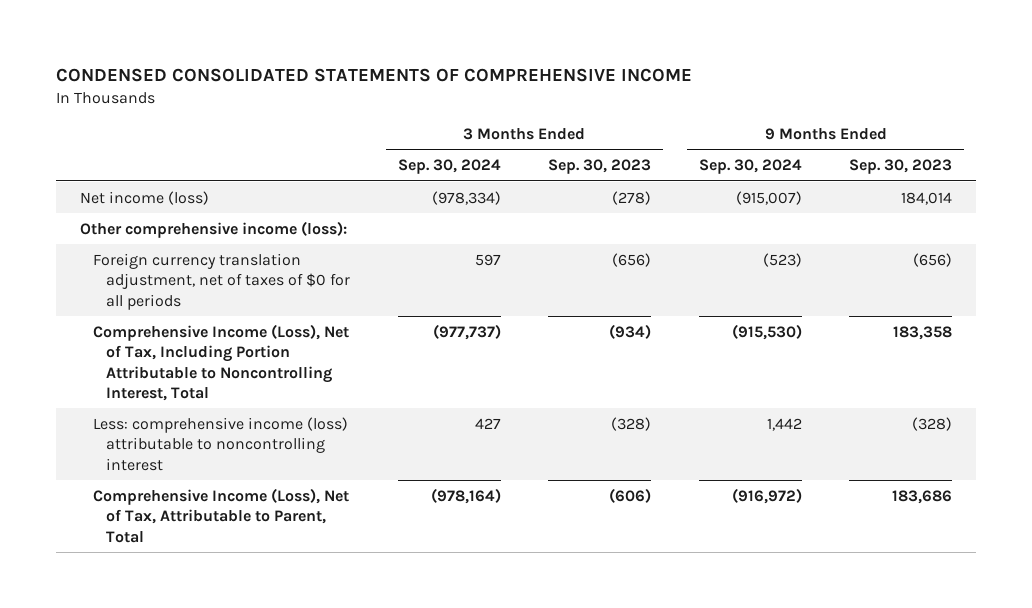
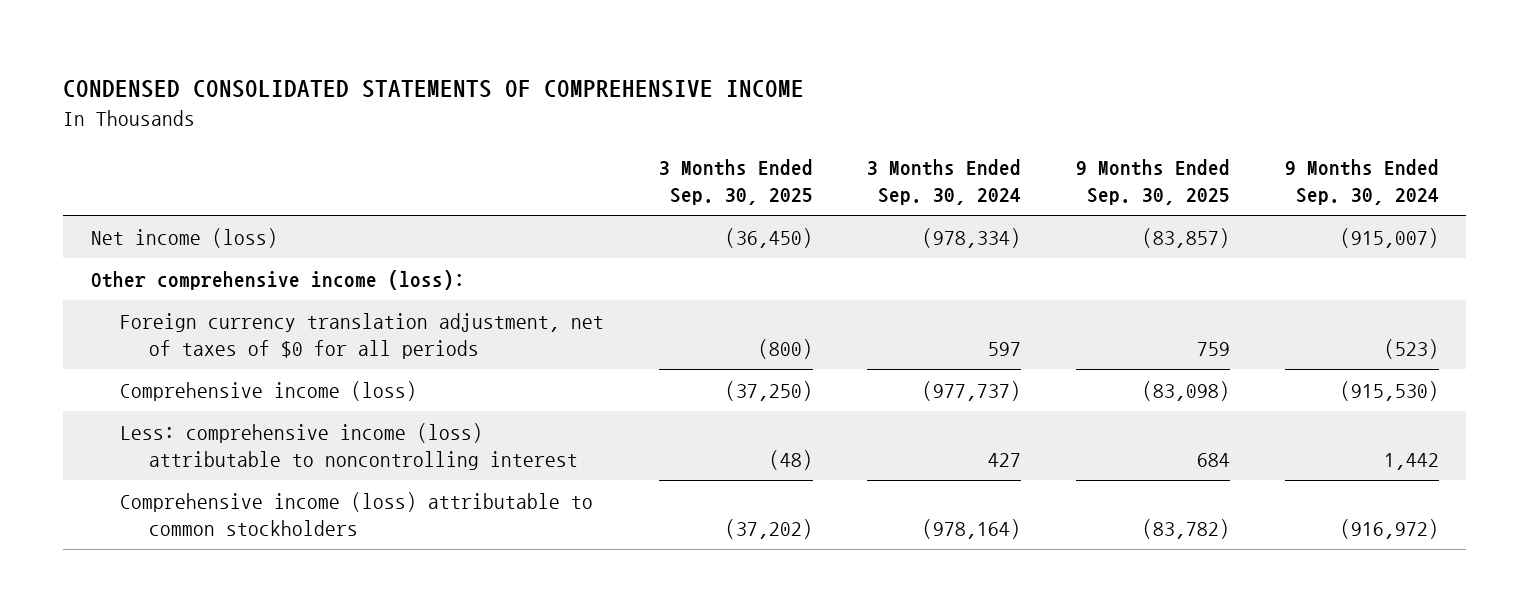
- | 3 Months Ended Sep. 30, 2024 | 3 Months Ended Sep. 30, 2023 | 9 Months Ended Sep. 30, 2024 | 9 Months Ended Sep. 30, 2023
+ | 3 Months Ended Sep. 30, 2025 | 3 Months Ended Sep. 30, 2024 | 9 Months Ended Sep. 30, 2025 | 9 Months Ended Sep. 30, 2024
- Comprehensive Income (Loss), Net of Tax, Including Portion Attributable to Noncontrolling Interest, Total | (977,737) | (934) | (915,530) | 183,358
+ Comprehensive income (loss) | (37,250) | (977,737) | (83,098) | (915,530)
- Comprehensive Income (Loss), Net of Tax, Attributable to Parent, Total | (978,164) | (606) | (916,972) | 183,686
+ Comprehensive income (loss) attributable to common stockholders | (37,202) | (978,164) | (83,782) | (916,972)

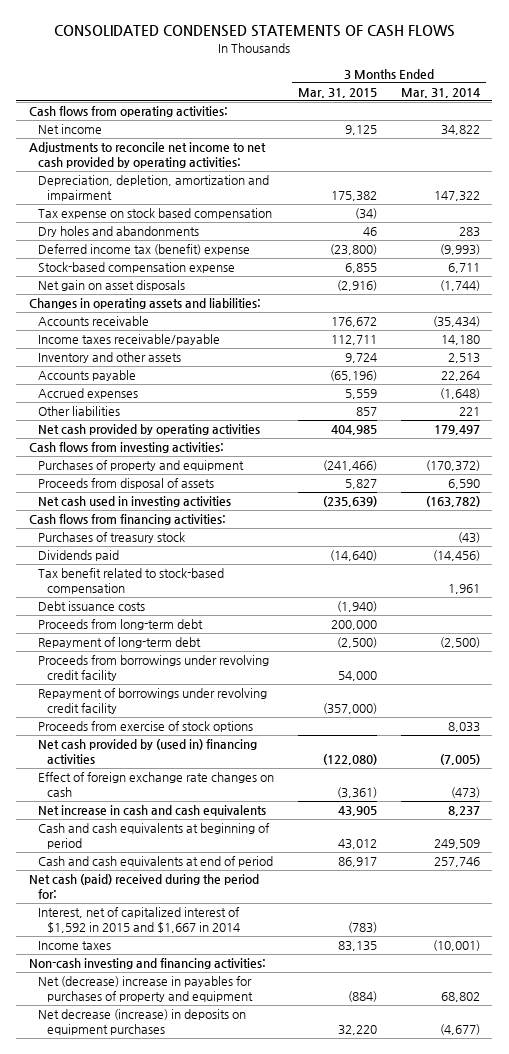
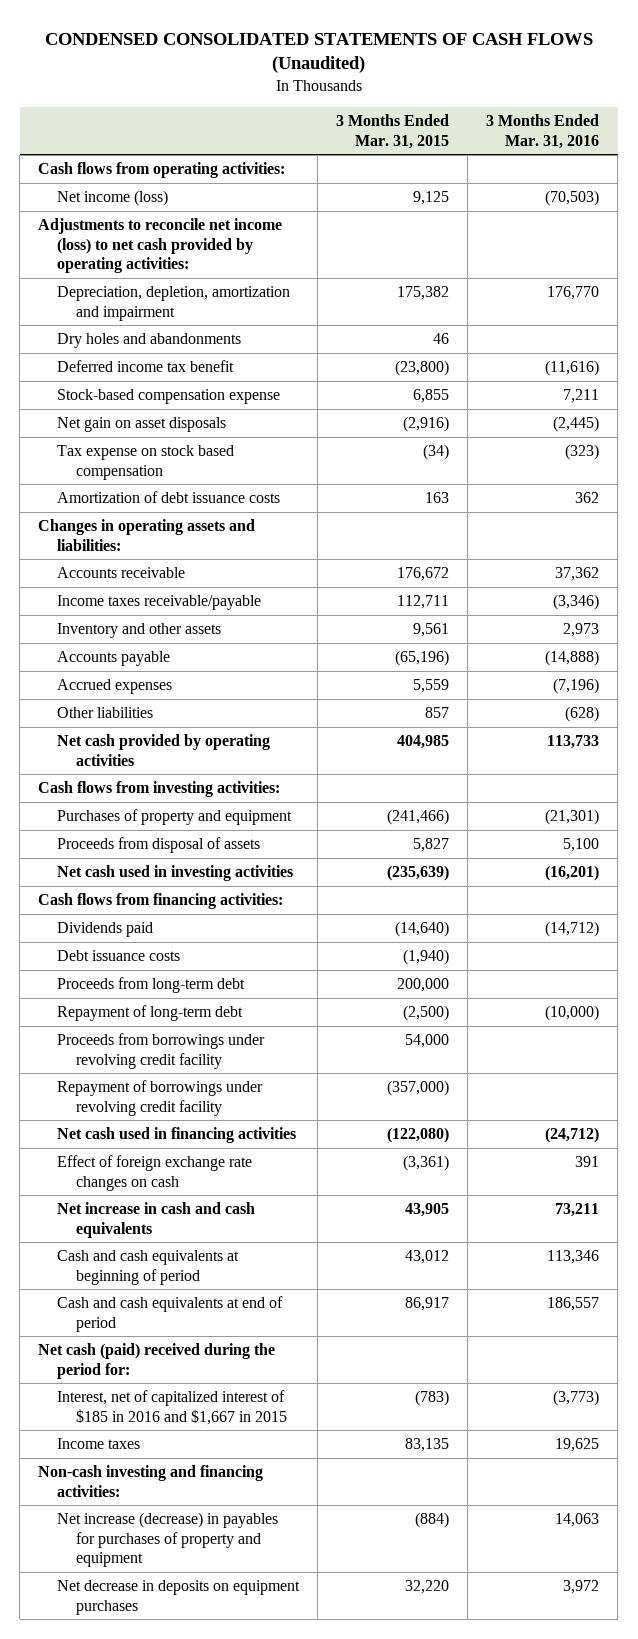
- CONSOLIDATED CONDENSED STATEMENTS OF CASH FLOWS
+ CONDENSED CONSOLIDATED STATEMENTS OF CASH FLOWS (Unaudited)
- | 3 Months Ended Mar. 31, 2015 | 3 Months Ended Mar. 31, 2014
+ | 3 Months Ended Mar. 31, 2015 | 3 Months Ended Mar. 31, 2016
- Net income | 9,125 | 34,822
- Adjustments to reconcile net income to net cash provided by operating activities:
+ Net income (loss) | 9,125 | (70,503)
+ Adjustments to reconcile net income (loss) to net cash provided by operating activities:
- Deferred income tax (benefit) expense | (23,800) | (9,993)
+ Deferred income tax benefit | (23,800) | (11,616)
moved down: Tax expense on stock based compensation | (34) | (323)
+ Amortization of debt issuance costs | 163 | 362
- Inventory and other assets | 9,724 | 2,513
+ Inventory and other assets | 9,561 | 2,973
- Purchases of treasury stock | | (43)
- Tax benefit related to stock-based compensation | | 1,961
- Proceeds from exercise of stock options | | 8,033
- Net cash provided by (used in) financing activities | (122,080) | (7,005)
+ Net cash used in financing activities | (122,080) | (24,712)
- Interest, net of capitalized interest of $1,592 in 2015 and $1,667 in 2014 | (783) |
+ Interest, net of capitalized interest of $185 in 2016 and $1,667 in 2015 | (783) | (3,773)
- Net (decrease) increase in payables for purchases of property and equipment | (884) | 68,802
- Net decrease (increase) in deposits on equipment purchases | 32,220 | (4,677)
+ Net increase (decrease) in payables for purchases of property and equipment | (884) | 14,063
+ Net decrease in deposits on equipment purchases | 32,220 | 3,972

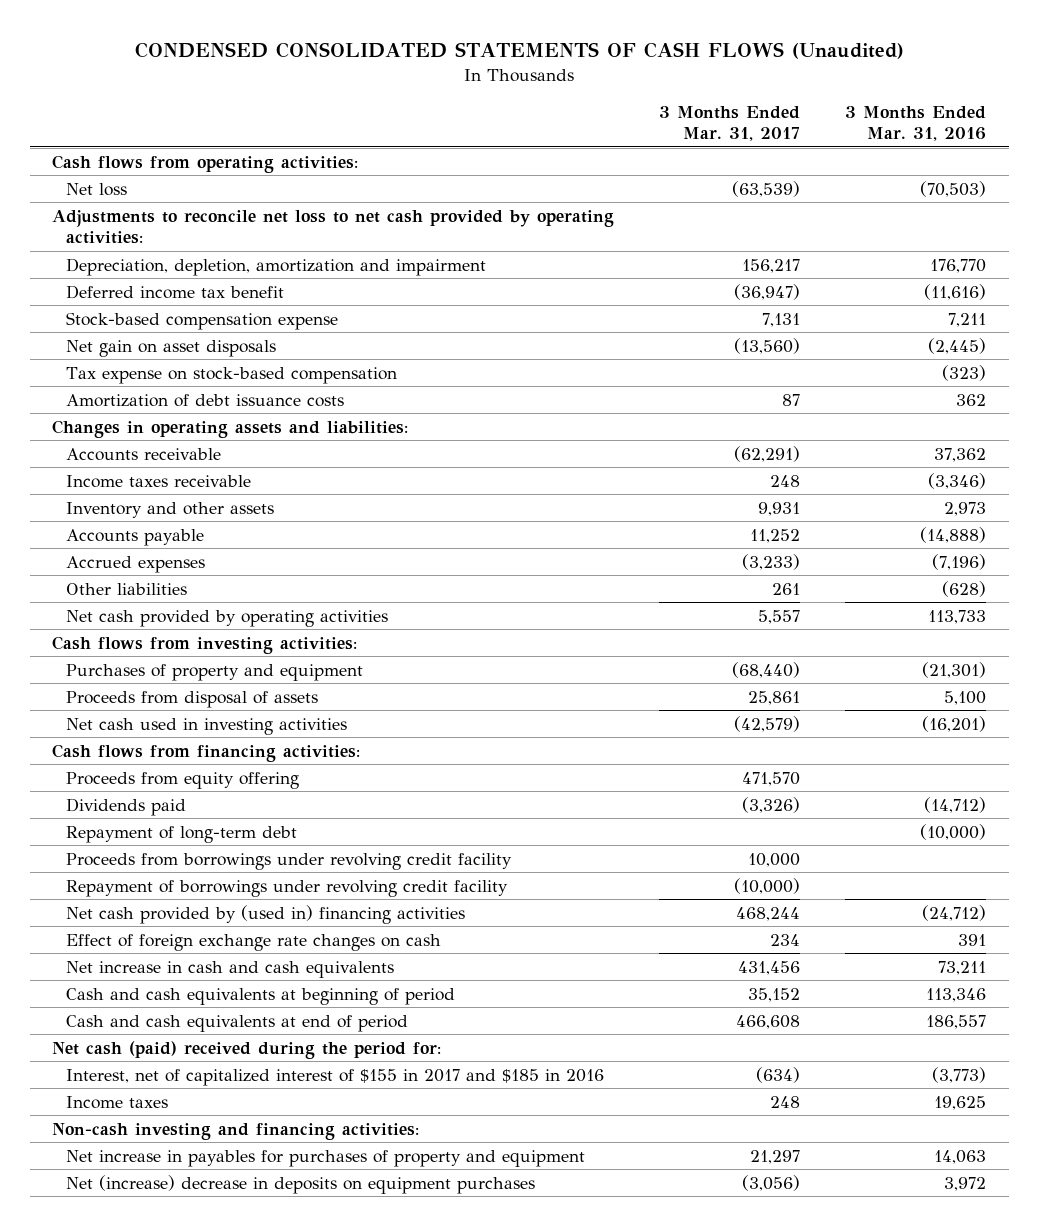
- | 3 Months Ended Mar. 31, 2015 | 3 Months Ended Mar. 31, 2016
+ | 3 Months Ended Mar. 31, 2017 | 3 Months Ended Mar. 31, 2016
- Net income (loss) | 9,125 | (70,503)
- Adjustments to reconcile net income (loss) to net cash provided by operating activities:
+ Net loss | (63,539) | (70,503)
+ Adjustments to reconcile net loss to net cash provided by operating activities:
- Dry holes and abandonments | 46 |
- Tax expense on stock based compensation | (34) | (323)
+ Tax expense on stock-based compensation | | (323)
- Income taxes receivable/payable | 112,711 | (3,346)
+ Income taxes receivable | 248 | (3,346)
+ Proceeds from equity offering | 471,570 |
- Debt issuance costs | (1,940) |
- Proceeds from long-term debt | 200,000 |
- Net cash used in financing activities | (122,080) | (24,712)
+ Net cash provided by (used in) financing activities | 468,244 | (24,712)
- Interest, net of capitalized interest of $185 in 2016 and $1,667 in 2015 | (783) | (3,773)
+ Interest, net of capitalized interest of $155 in 2017 and $185 in 2016 | (634) | (3,773)
- Net increase (decrease) in payables for purchases of property and equipment | (884) | 14,063
- Net decrease in deposits on equipment purchases | 32,220 | 3,972
+ Net increase in payables for purchases of property and equipment | 21,297 | 14,063
+ Net (increase) decrease in deposits on equipment purchases | (3,056) | 3,972

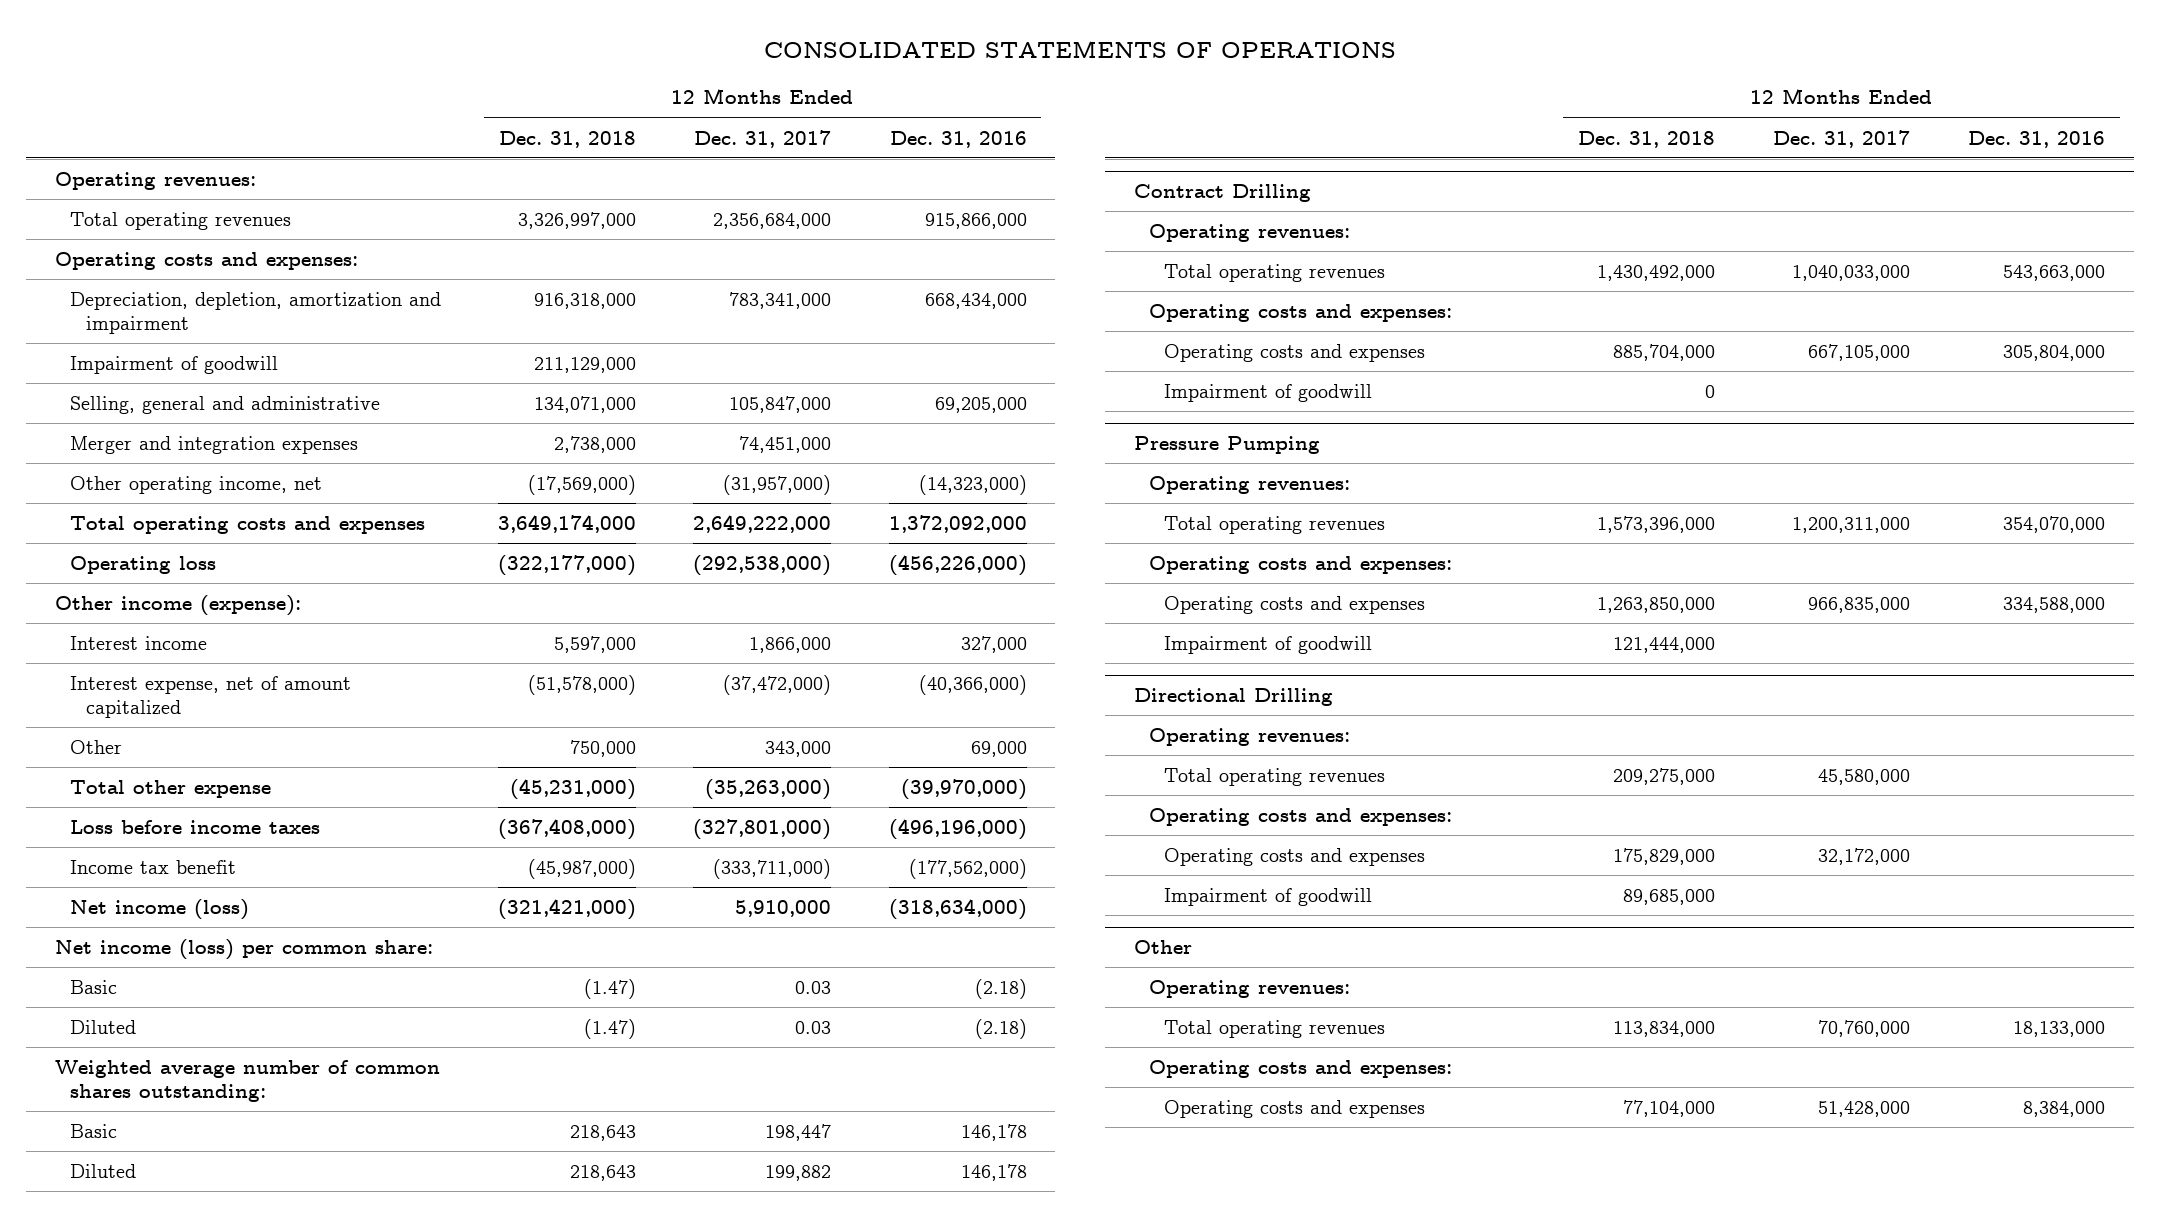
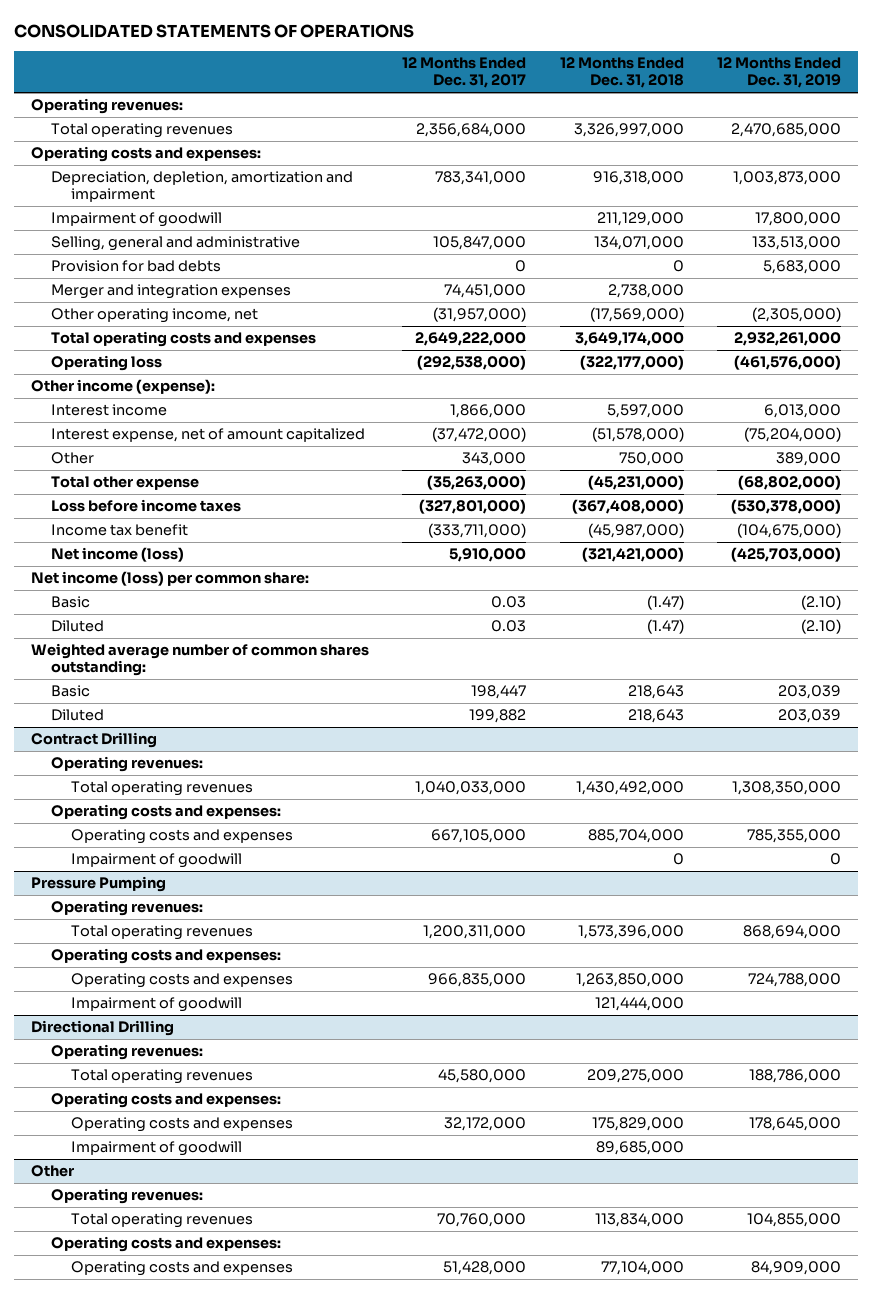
- | 12 Months Ended Dec. 31, 2018 | 12 Months Ended Dec. 31, 2017 | 12 Months Ended Dec. 31, 2016
+ | 12 Months Ended Dec. 31, 2017 | 12 Months Ended Dec. 31, 2018 | 12 Months Ended Dec. 31, 2019
+ Provision for bad debts | 0 | 0 | 5,683,000

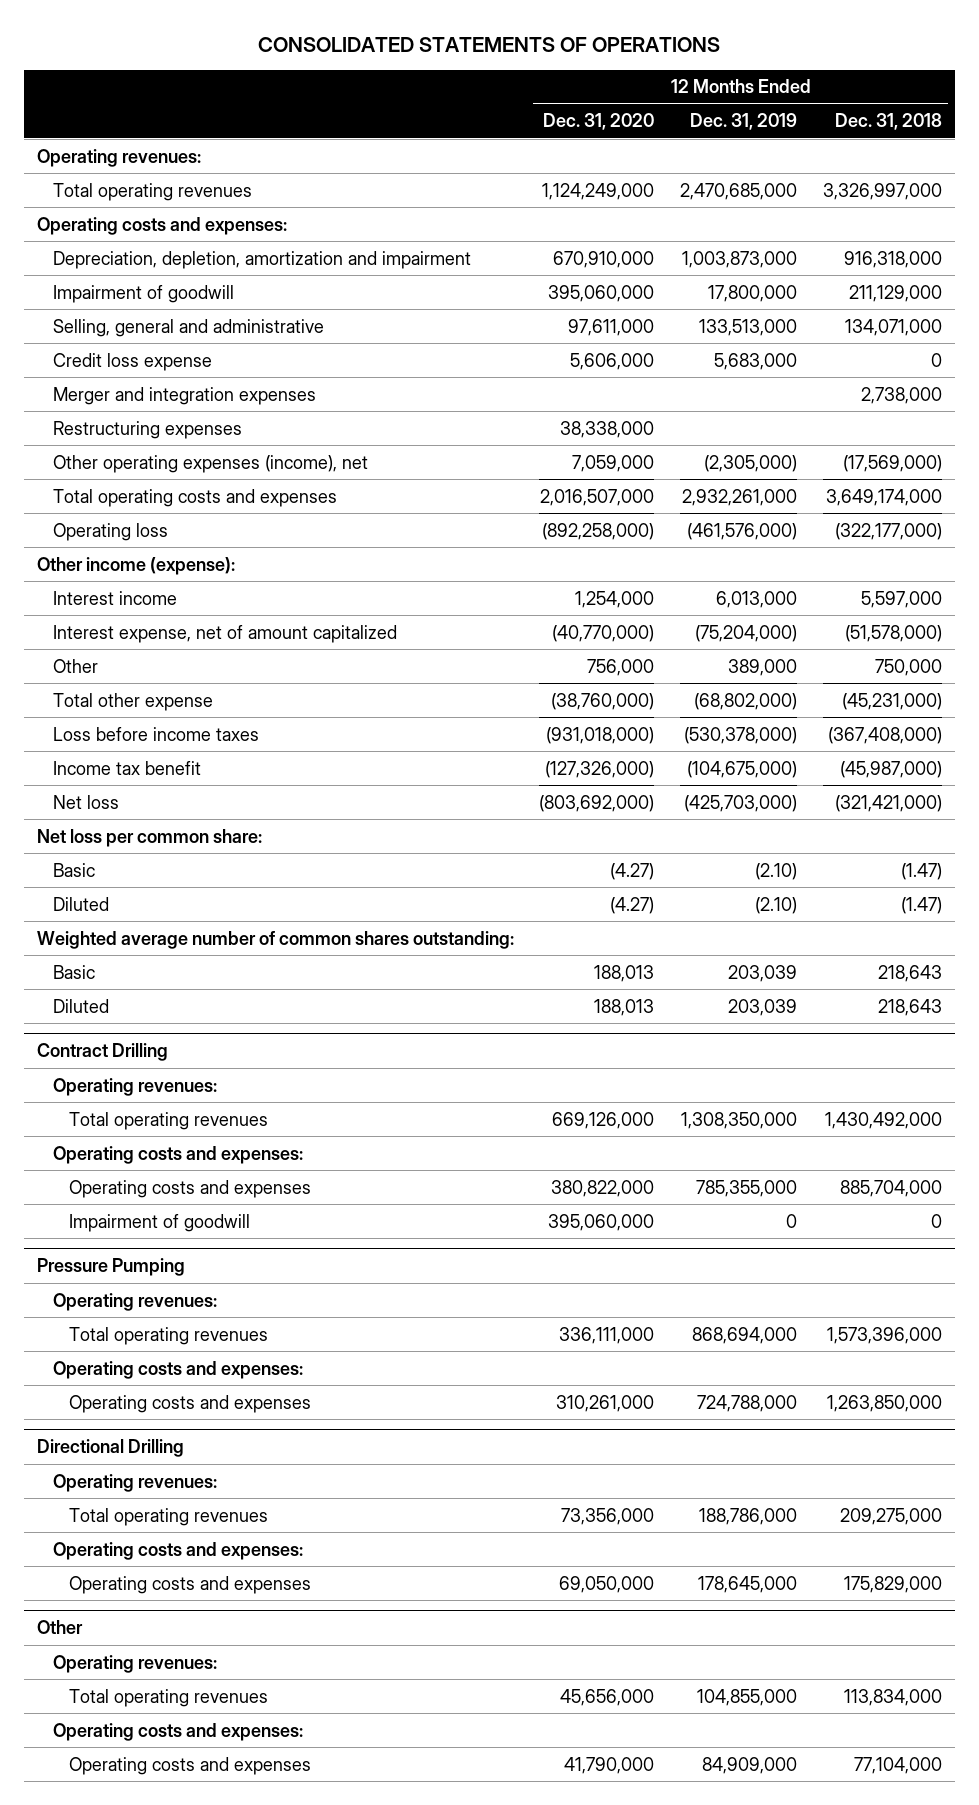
- | 12 Months Ended Dec. 31, 2017 | 12 Months Ended Dec. 31, 2018 | 12 Months Ended Dec. 31, 2019
+ | 12 Months Ended Dec. 31, 2020 | 12 Months Ended Dec. 31, 2019 | 12 Months Ended Dec. 31, 2018
- Provision for bad debts | 0 | 0 | 5,683,000
+ Credit loss expense | 5,606,000 | 5,683,000 | 0
- Other operating income, net | (31,957,000) | (17,569,000) | (2,305,000)
+ Restructuring expenses | 38,338,000 | |
+ Other operating expenses (income), net | 7,059,000 | (2,305,000) | (17,569,000)
- Net income (loss) | 5,910,000 | (321,421,000) | (425,703,000)
- Net income (loss) per common share:
+ Net loss | (803,692,000) | (425,703,000) | (321,421,000)
+ Net loss per common share:
@ Pressure Pumping
- Impairment of goodwill | | 121,444,000 |
@ Directional Drilling
- Impairment of goodwill | | 89,685,000 |

